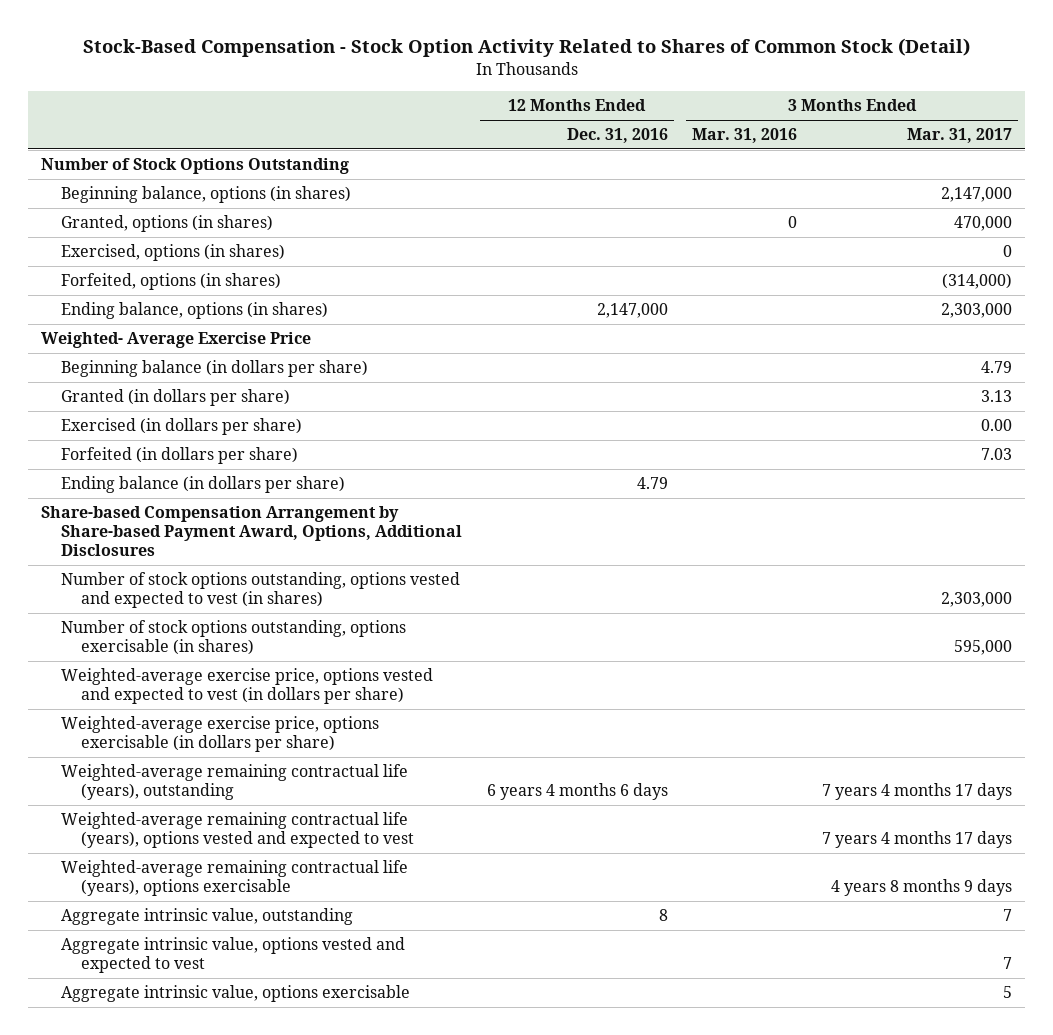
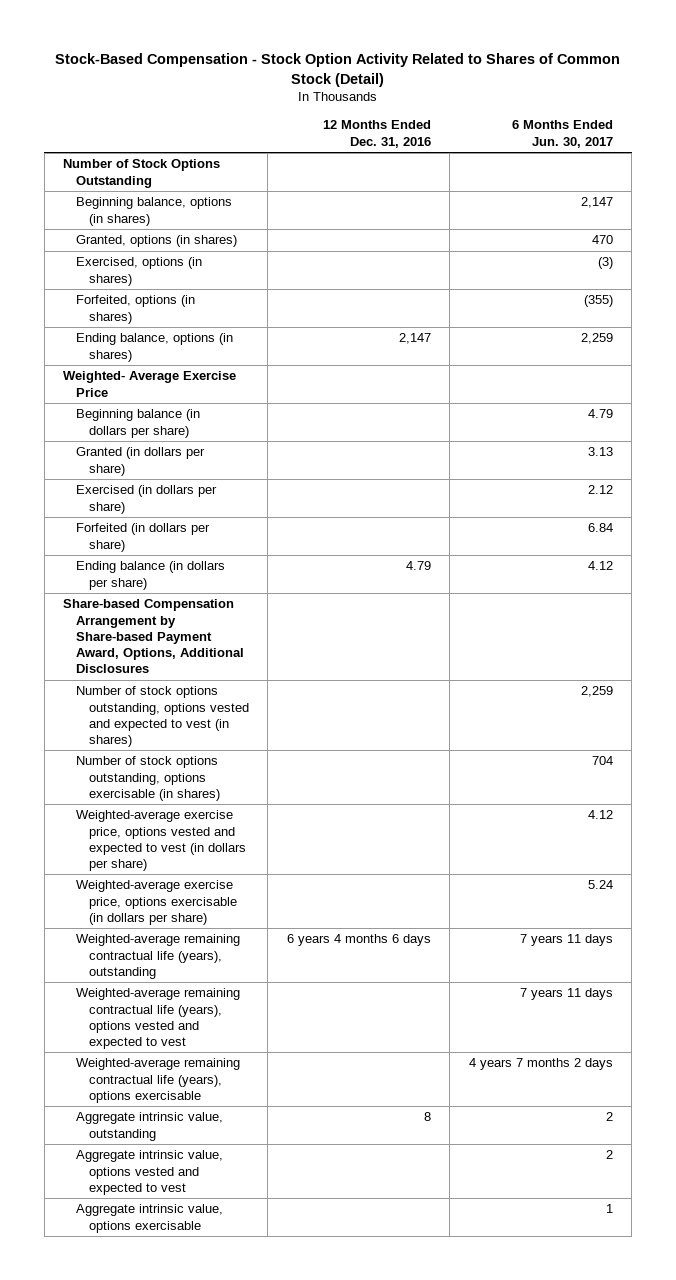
- | 12 Months Ended Dec. 31, 2016 | 3 Months Ended Mar. 31, 2016 | 3 Months Ended Mar. 31, 2017
+ | 12 Months Ended Dec. 31, 2016 | 6 Months Ended Jun. 30, 2017
- Ending balance, options (in shares) | 2,147,000 | | 2,303,000
+ Ending balance, options (in shares) | 2,147 | 2,259

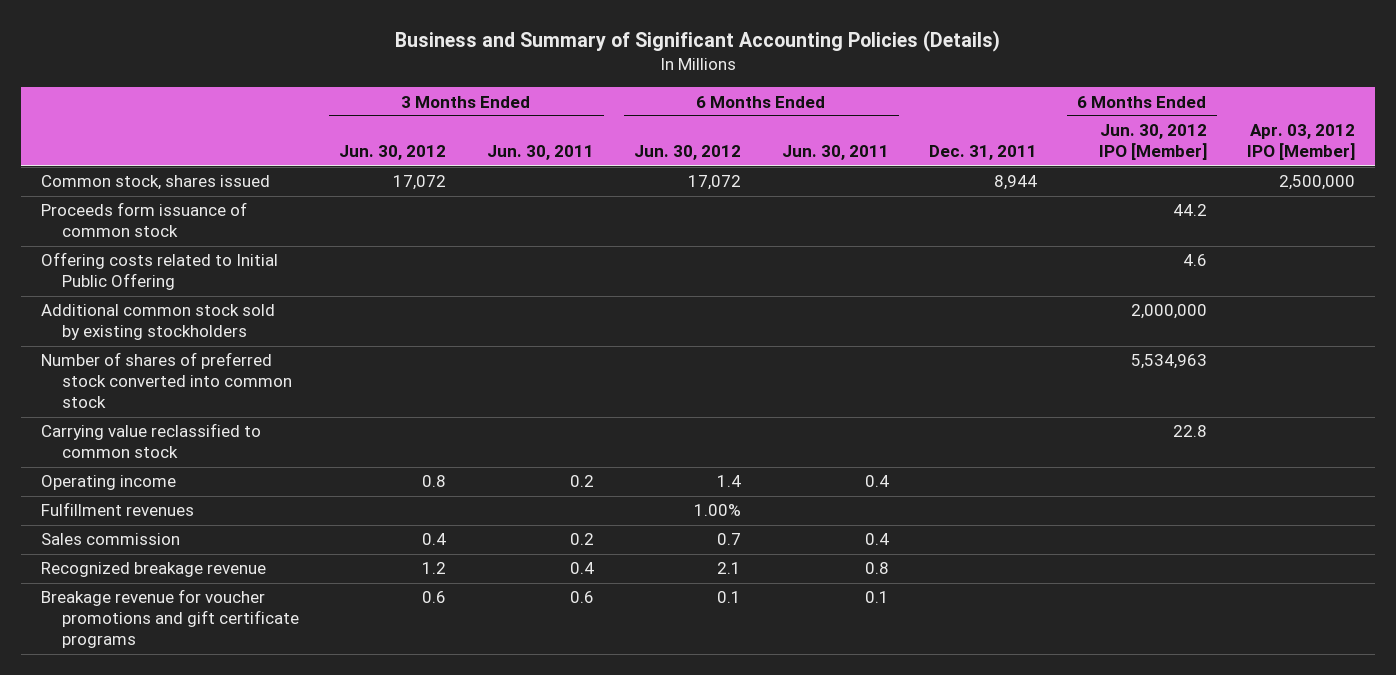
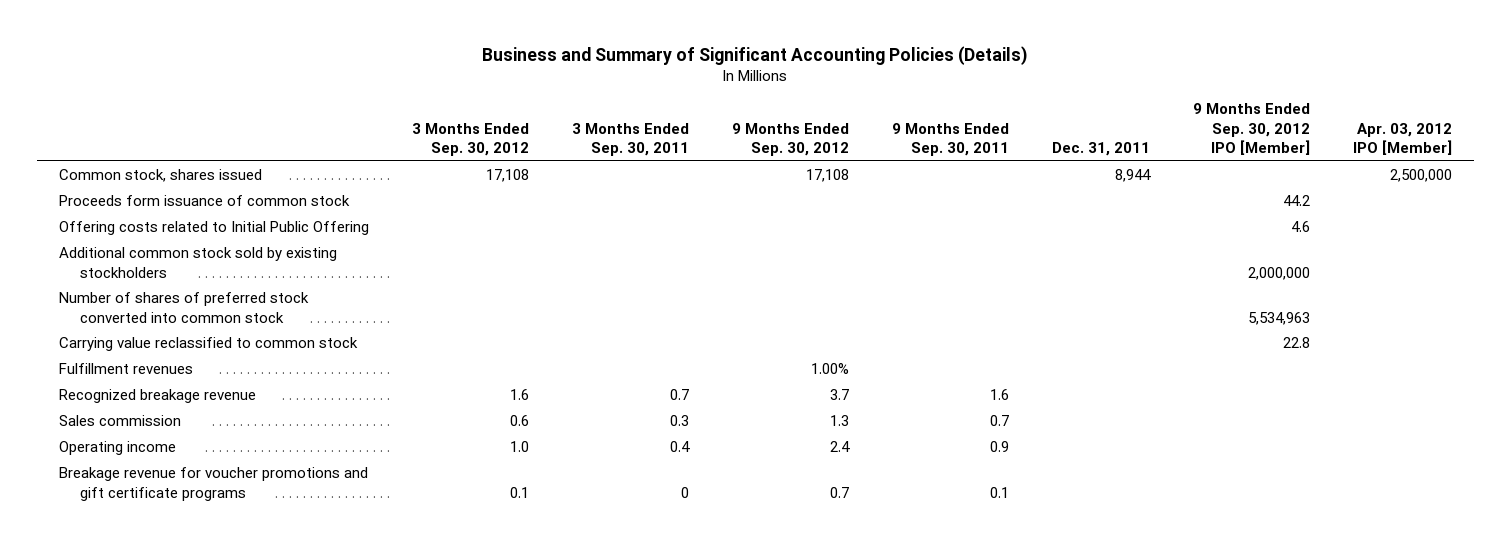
- | 3 Months Ended Jun. 30, 2012 | 3 Months Ended Jun. 30, 2011 | 6 Months Ended Jun. 30, 2012 | 6 Months Ended Jun. 30, 2011 | Dec. 31, 2011 | 6 Months Ended Jun. 30, 2012 IPO [Member] | Apr. 03, 2012 IPO [Member]
+ | 3 Months Ended Sep. 30, 2012 | 3 Months Ended Sep. 30, 2011 | 9 Months Ended Sep. 30, 2012 | 9 Months Ended Sep. 30, 2011 | Dec. 31, 2011 | 9 Months Ended Sep. 30, 2012 IPO [Member] | Apr. 03, 2012 IPO [Member]
moved down: Sales commission | 0.6 | 0.3 | 1.3 | 0.7 | | |
moved down: Operating income | 1.0 | 0.4 | 2.4 | 0.9 | | |

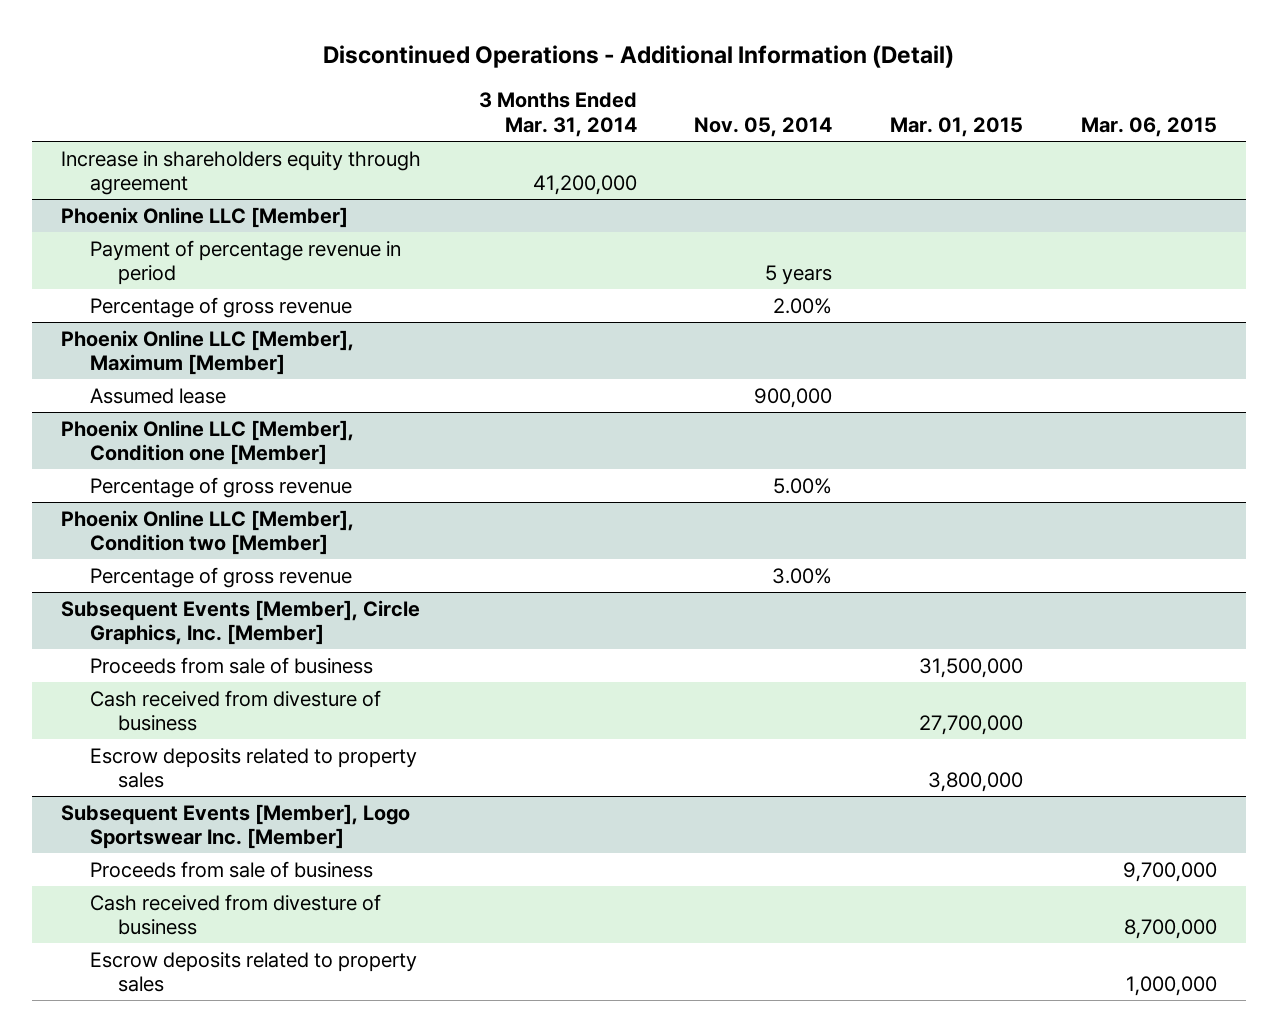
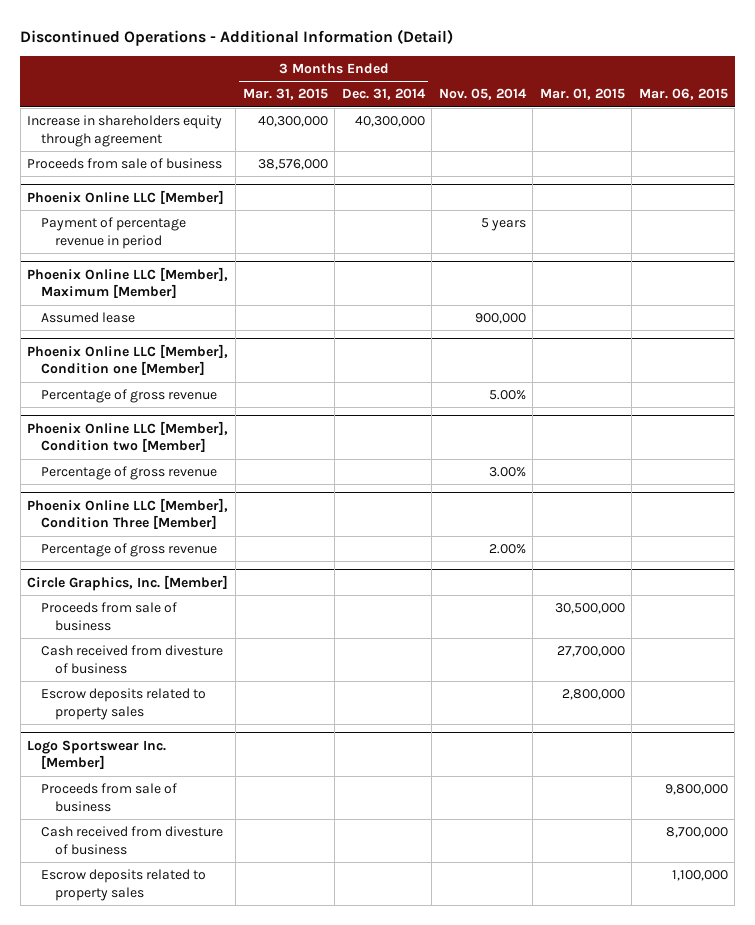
- | 3 Months Ended Mar. 31, 2014 | Nov. 05, 2014 | Mar. 01, 2015 | Mar. 06, 2015
+ | 3 Months Ended Mar. 31, 2015 | 3 Months Ended Dec. 31, 2014 | Nov. 05, 2014 | Mar. 01, 2015 | Mar. 06, 2015
+ Proceeds from sale of business | 38,576,000 | | | |
@ Phoenix Online LLC [Member]
- Percentage of gross revenue | | 2.00% | |
- Subsequent Events [Member], Circle Graphics, Inc. [Member]
- Proceeds from sale of business | | | 31,500,000 |
+ Phoenix Online LLC [Member], Condition Three [Member]
+ Percentage of gross revenue | | | 2.00% | |
+ Circle Graphics, Inc. [Member]
+ Proceeds from sale of business | | | | 30,500,000 |
- Escrow deposits related to property sales | | | 3,800,000 |
- Subsequent Events [Member], Logo Sportswear Inc. [Member]
- Proceeds from sale of business | | | | 9,700,000
+ Escrow deposits related to property sales | | | | 2,800,000 |
+ Logo Sportswear Inc. [Member]
+ Proceeds from sale of business | | | | | 9,800,000
- Escrow deposits related to property sales | | | | 1,000,000
+ Escrow deposits related to property sales | | | | | 1,100,000

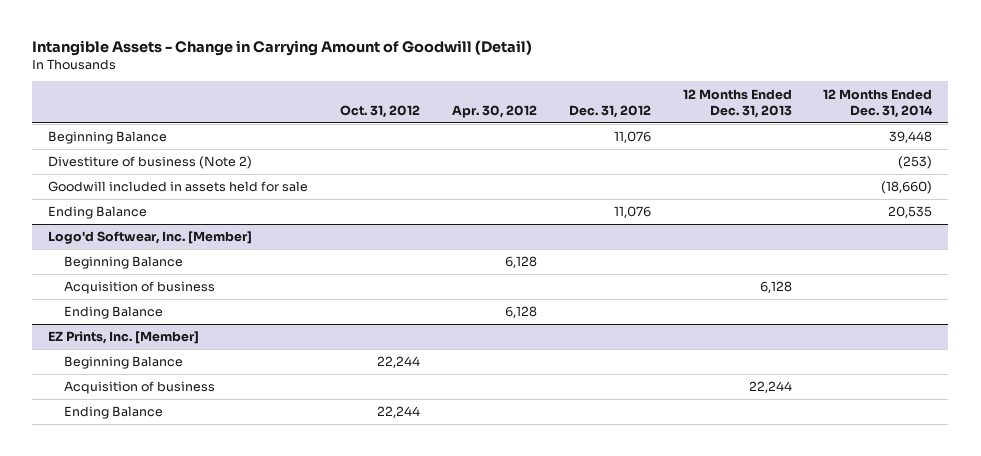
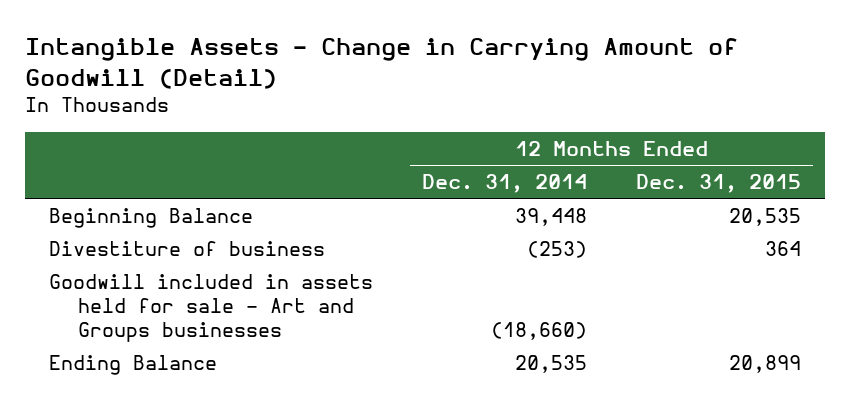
- | Oct. 31, 2012 | Apr. 30, 2012 | Dec. 31, 2012 | 12 Months Ended Dec. 31, 2013 | 12 Months Ended Dec. 31, 2014
+ | 12 Months Ended Dec. 31, 2014 | 12 Months Ended Dec. 31, 2015
- Divestiture of business (Note 2) | | | | | (253)
- Goodwill included in assets held for sale | | | | | (18,660)
+ Divestiture of business | (253) | 364
+ Goodwill included in assets held for sale - Art and Groups businesses | (18,660) |
- Logo'd Softwear, Inc. [Member]
- Beginning Balance | | 6,128 | | |
- Acquisition of business | | | | 6,128 |
- Ending Balance | | 6,128 | | |
- EZ Prints, Inc. [Member]
- Beginning Balance | 22,244 | | | |
- Acquisition of business | | | | 22,244 |
- Ending Balance | 22,244 | | | |

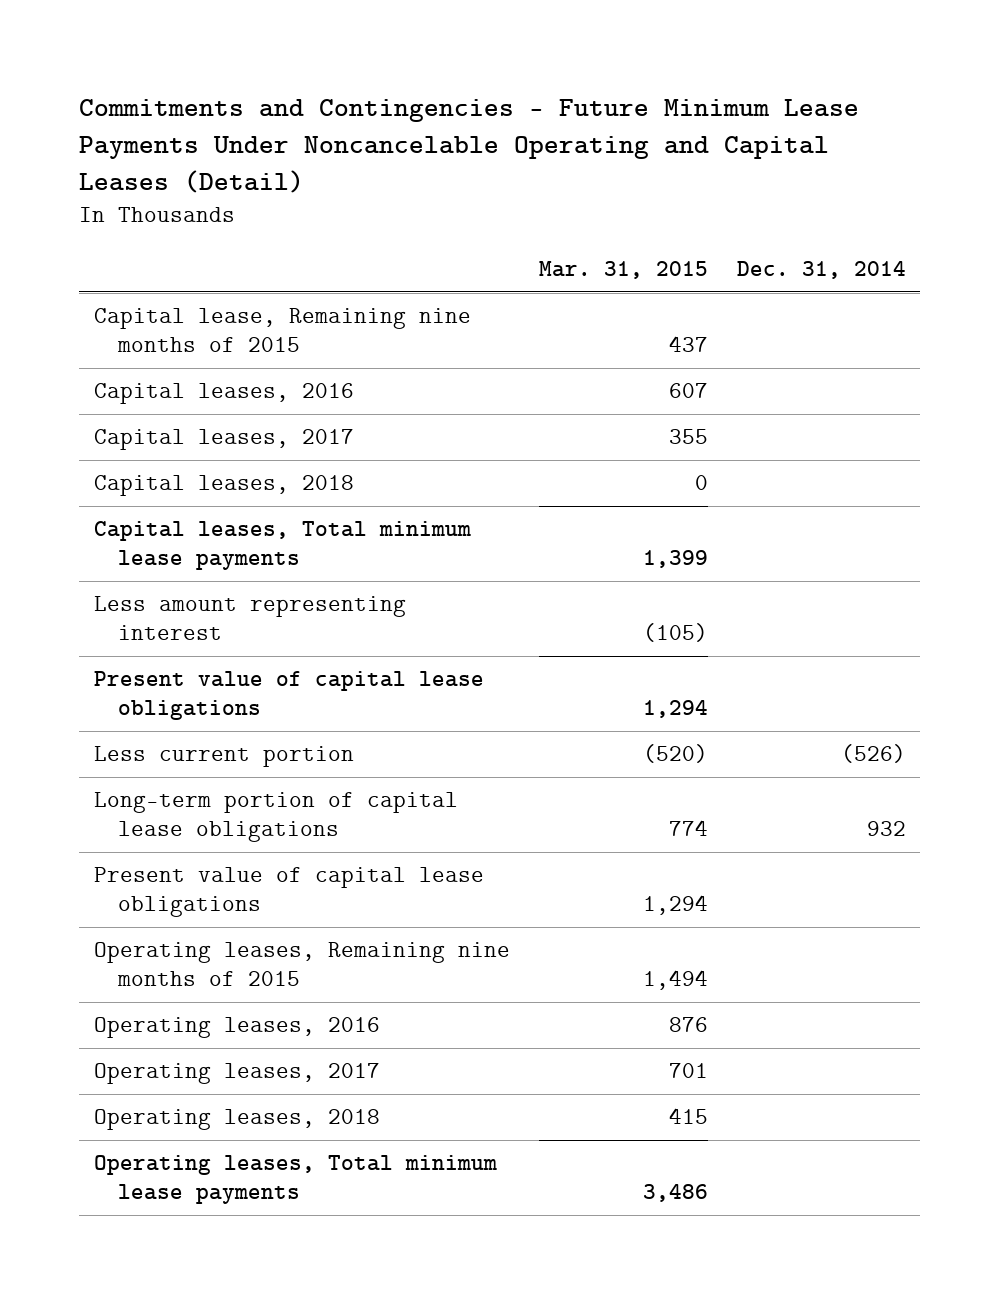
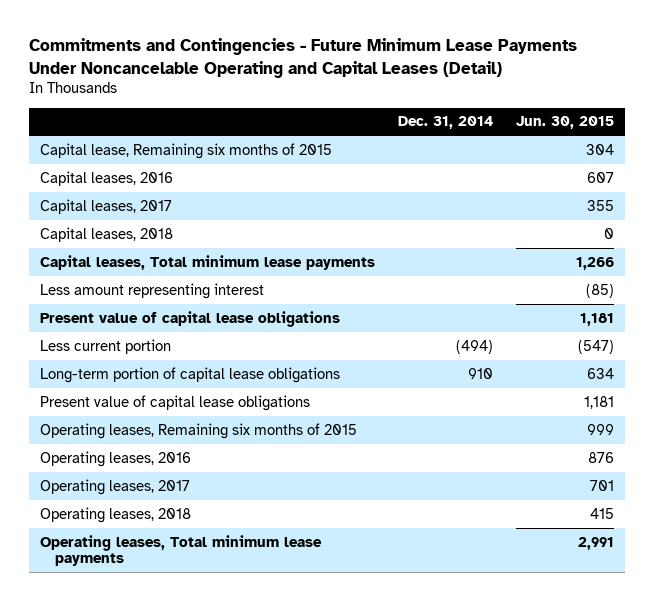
- | Mar. 31, 2015 | Dec. 31, 2014
+ | Dec. 31, 2014 | Jun. 30, 2015
- Capital lease, Remaining nine months of 2015 | 437 |
+ Capital lease, Remaining six months of 2015 | | 304
- Less current portion | (520) | (526)
- Long-term portion of capital lease obligations | 774 | 932
+ Less current portion | (494) | (547)
+ Long-term portion of capital lease obligations | 910 | 634
- Operating leases, Remaining nine months of 2015 | 1,494 |
+ Operating leases, Remaining six months of 2015 | | 999

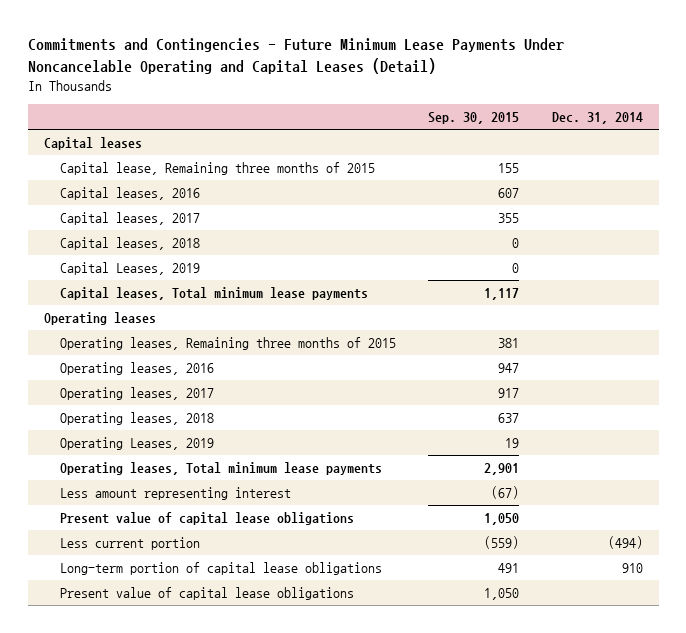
- | Dec. 31, 2014 | Jun. 30, 2015
+ | Sep. 30, 2015 | Dec. 31, 2014
- Capital lease, Remaining six months of 2015 | | 304
+ Capital leases
+ Capital lease, Remaining three months of 2015 | 155 |
+ Capital Leases, 2019 | 0 |
+ Operating leases
+ Operating leases, Remaining three months of 2015 | 381 |
moved up: Operating leases, 2016 | 947 |
moved up: Operating leases, 2017 | 917 |
moved up: Operating leases, 2018 | 637 |
+ Operating Leases, 2019 | 19 |
moved up: Operating leases, Total minimum lease payments | 2,901 |
- Operating leases, Remaining six months of 2015 | | 999

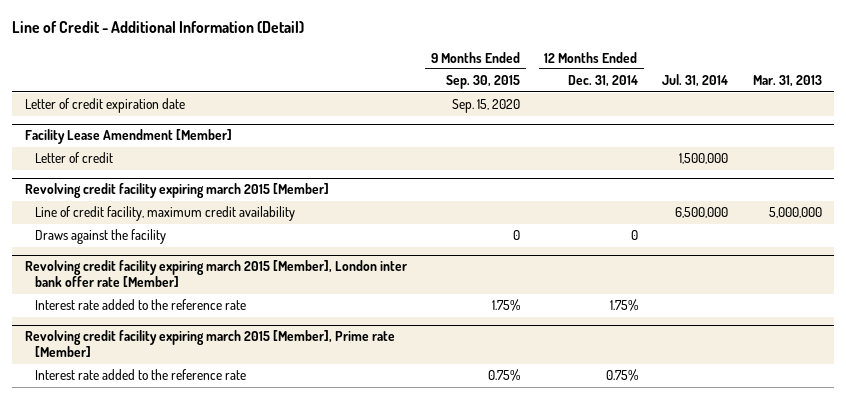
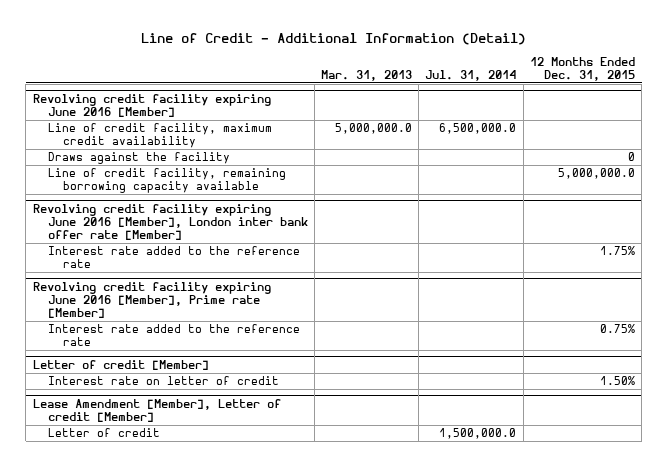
- | 9 Months Ended Sep. 30, 2015 | 12 Months Ended Dec. 31, 2014 | Jul. 31, 2014 | Mar. 31, 2013
+ | Mar. 31, 2013 | Jul. 31, 2014 | 12 Months Ended Dec. 31, 2015
- Letter of credit expiration date | Sep. 15, 2020 | | |
- Facility Lease Amendment [Member]
- Letter of credit | | | 1,500,000 |
- Revolving credit facility expiring march 2015 [Member]
- Line of credit facility, maximum credit availability | | | 6,500,000 | 5,000,000
+ Revolving credit facility expiring June 2016 [Member]
+ Line of credit facility, maximum credit availability | 5,000,000.0 | 6,500,000.0 |
- Revolving credit facility expiring march 2015 [Member], London inter bank offer rate [Member]
+ Line of credit facility, remaining borrowing capacity available | | | 5,000,000.0
+ Revolving credit facility expiring June 2016 [Member], London inter bank offer rate [Member]
- Revolving credit facility expiring march 2015 [Member], Prime rate [Member]
+ Revolving credit facility expiring June 2016 [Member], Prime rate [Member]
+ Letter of credit [Member]
+ Interest rate on letter of credit | | | 1.50%
+ Lease Amendment [Member], Letter of credit [Member]
+ Letter of credit | | 1,500,000.0 |

